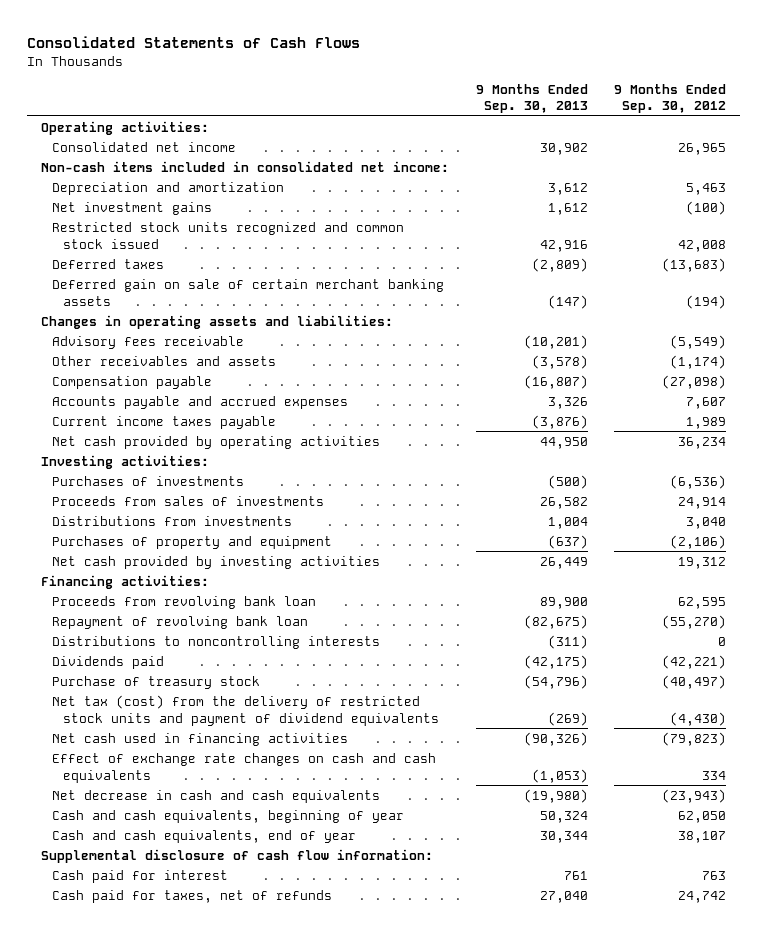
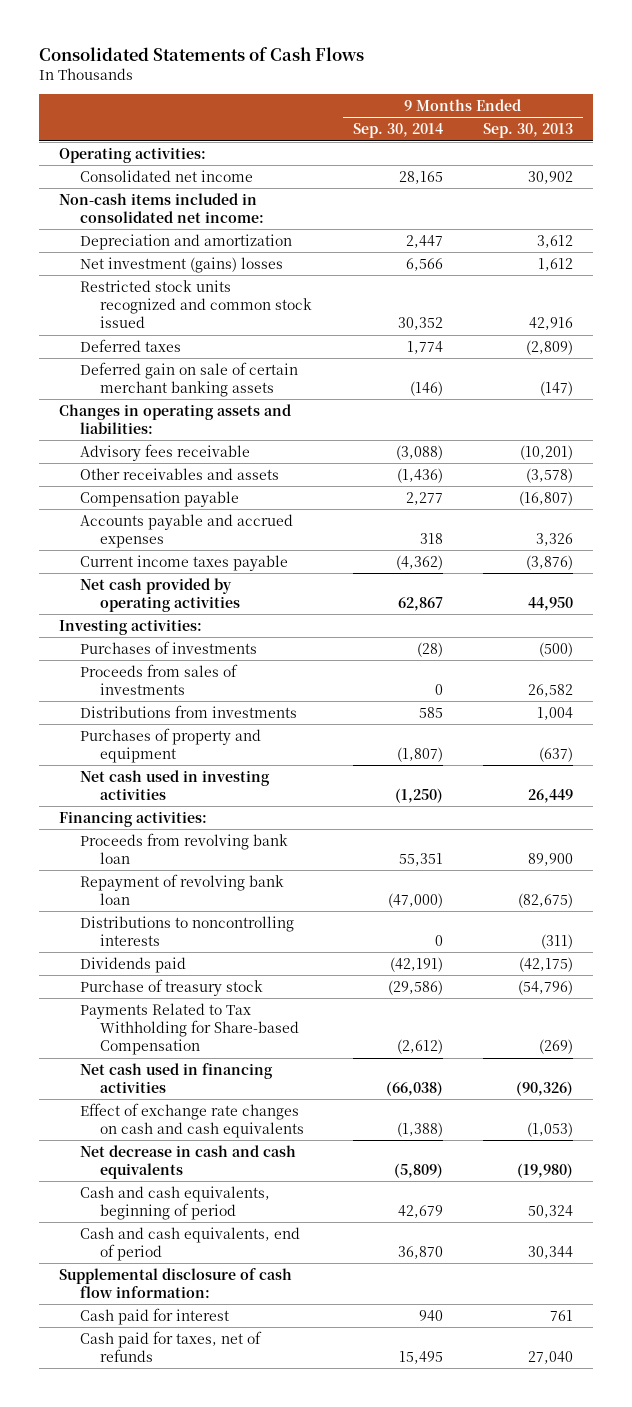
- | 9 Months Ended Sep. 30, 2013 | 9 Months Ended Sep. 30, 2012
+ | 9 Months Ended Sep. 30, 2014 | 9 Months Ended Sep. 30, 2013
- Net investment gains | 1,612 | (100)
+ Net investment (gains) losses | 6,566 | 1,612
- Net cash provided by investing activities | 26,449 | 19,312
+ Net cash used in investing activities | (1,250) | 26,449
- Net tax (cost) from the delivery of restricted stock units and payment of dividend equivalents | (269) | (4,430)
+ Payments Related to Tax Withholding for Share-based Compensation | (2,612) | (269)
- Cash and cash equivalents, beginning of year | 50,324 | 62,050
- Cash and cash equivalents, end of year | 30,344 | 38,107
+ Cash and cash equivalents, beginning of period | 42,679 | 50,324
+ Cash and cash equivalents, end of period | 36,870 | 30,344

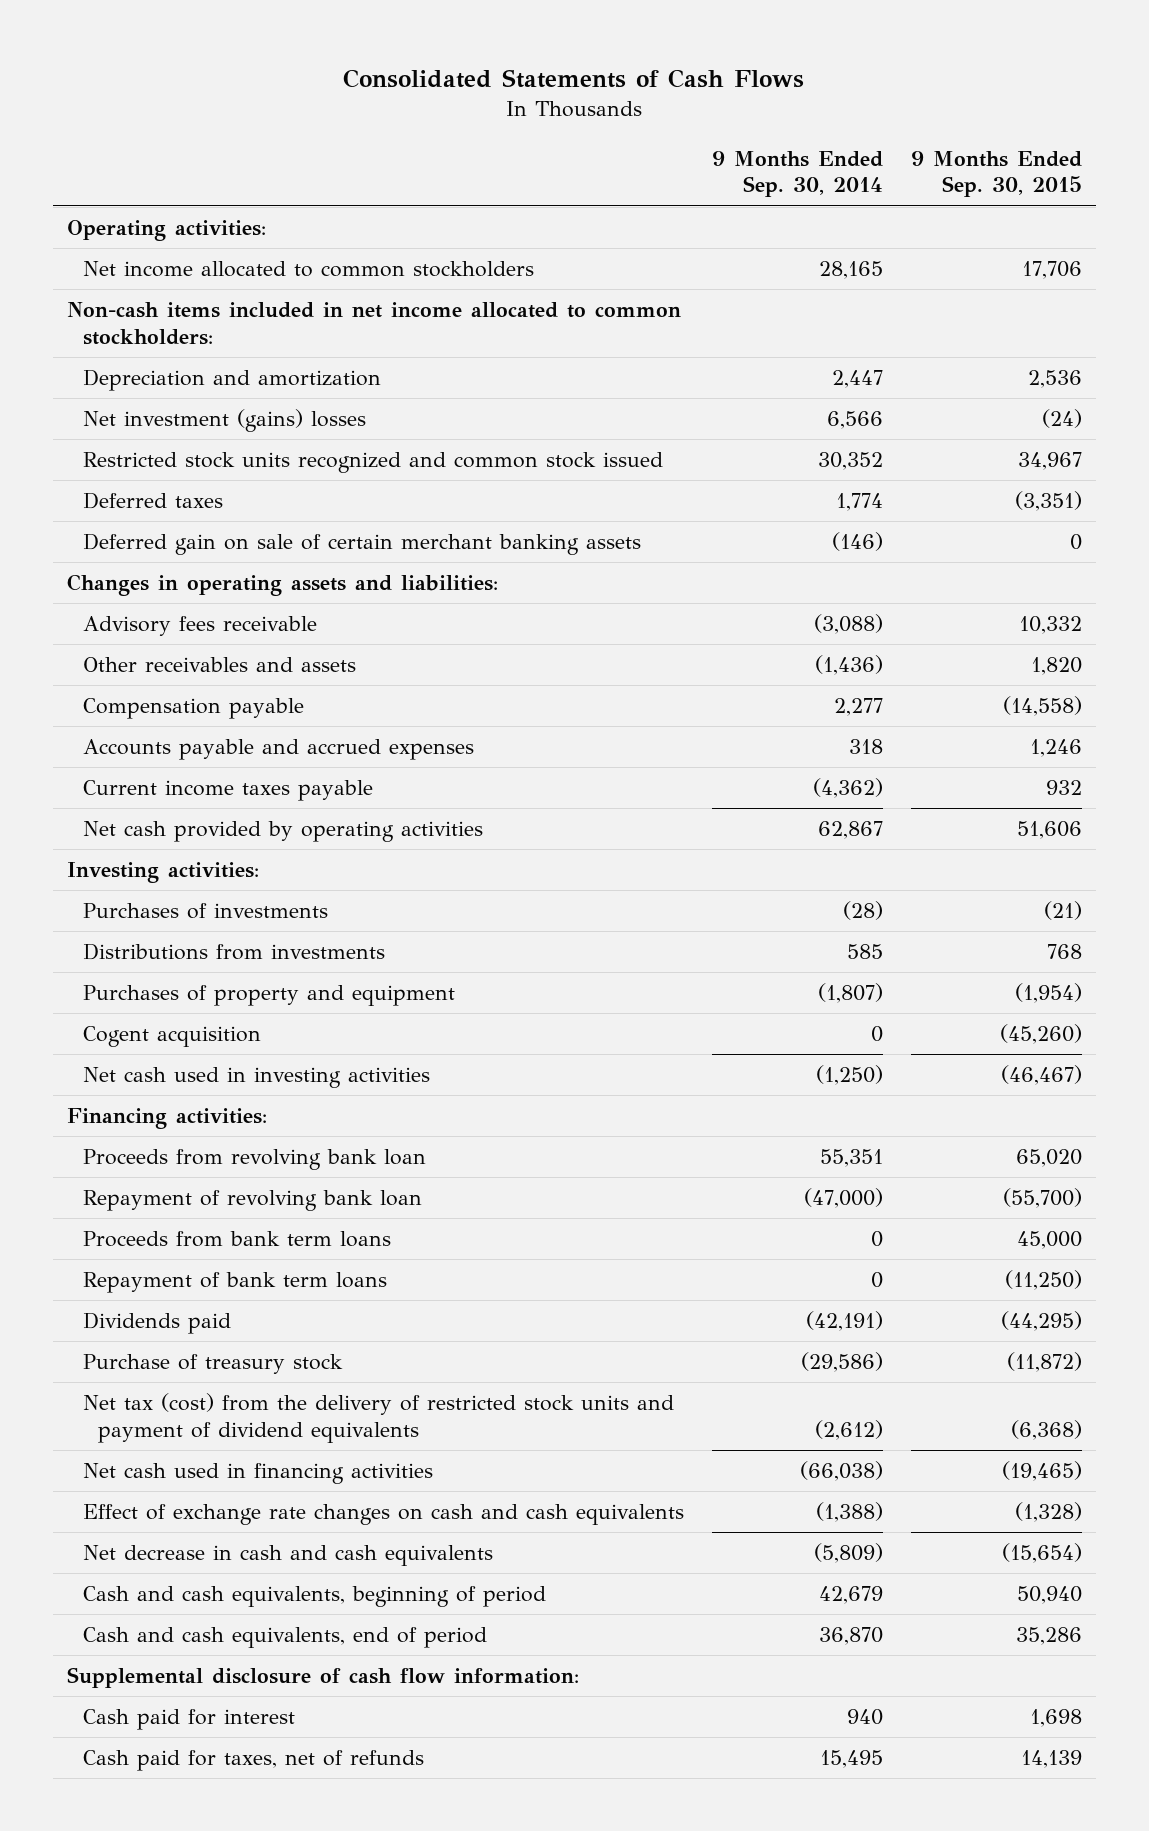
- | 9 Months Ended Sep. 30, 2014 | 9 Months Ended Sep. 30, 2013
+ | 9 Months Ended Sep. 30, 2014 | 9 Months Ended Sep. 30, 2015
- Consolidated net income | 28,165 | 30,902
- Non-cash items included in consolidated net income:
+ Net income allocated to common stockholders | 28,165 | 17,706
+ Non-cash items included in net income allocated to common stockholders:
- Proceeds from sales of investments | 0 | 26,582
+ Cogent acquisition | 0 | (45,260)
- Distributions to noncontrolling interests | 0 | (311)
+ Proceeds from bank term loans | 0 | 45,000
+ Repayment of bank term loans | 0 | (11,250)
- Payments Related to Tax Withholding for Share-based Compensation | (2,612) | (269)
+ Net tax (cost) from the delivery of restricted stock units and payment of dividend equivalents | (2,612) | (6,368)

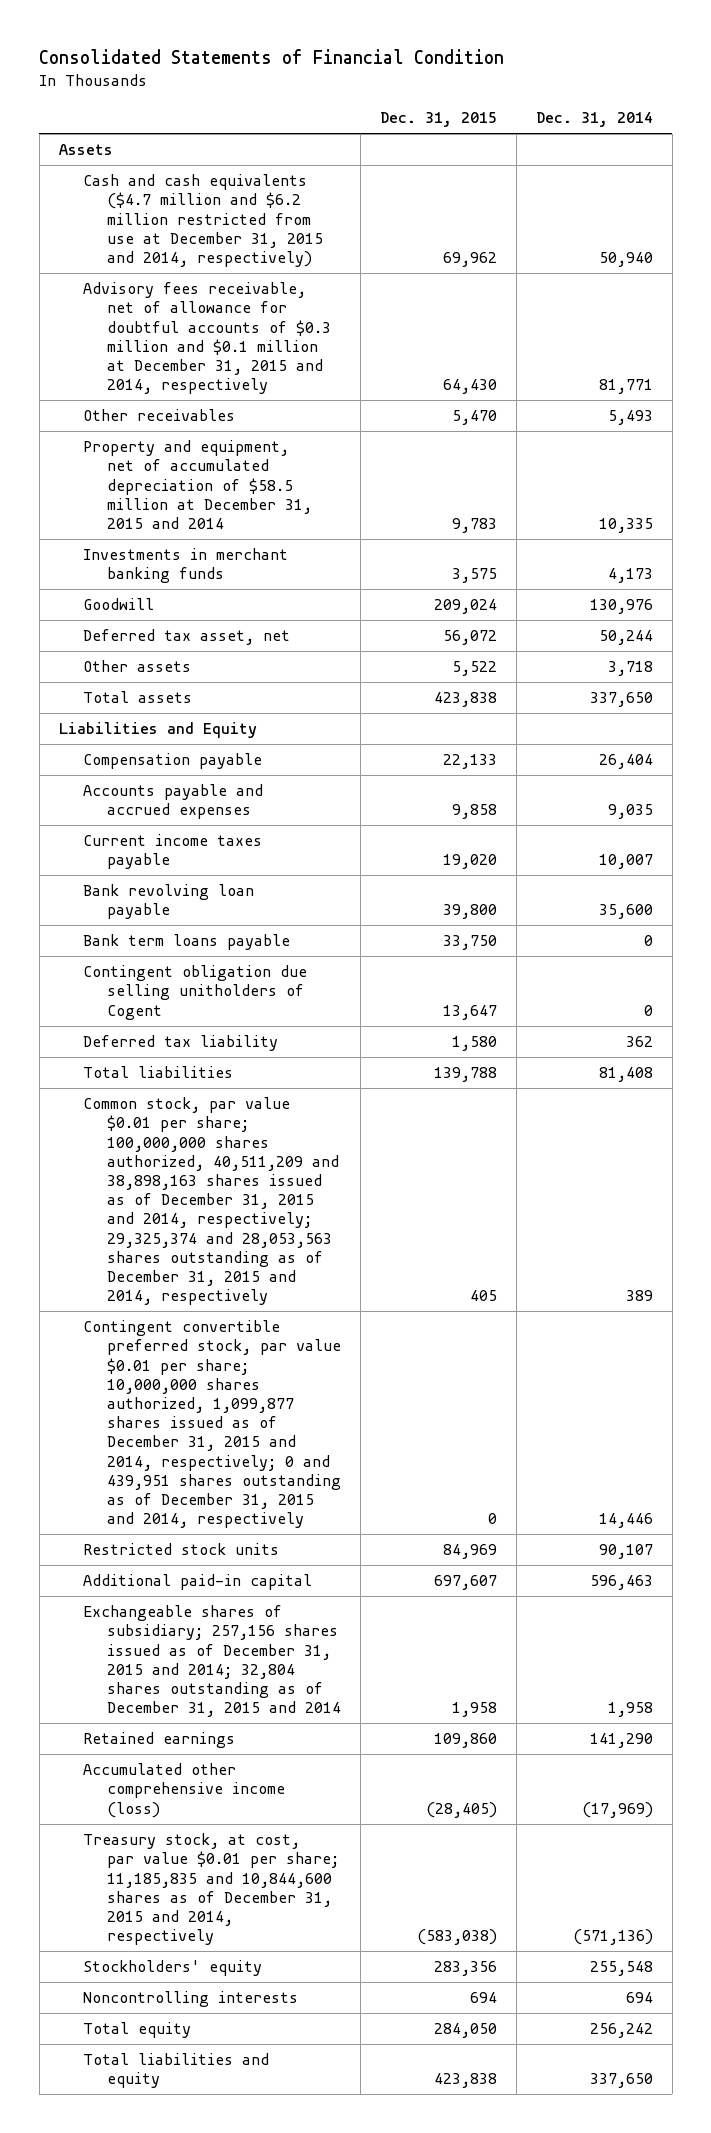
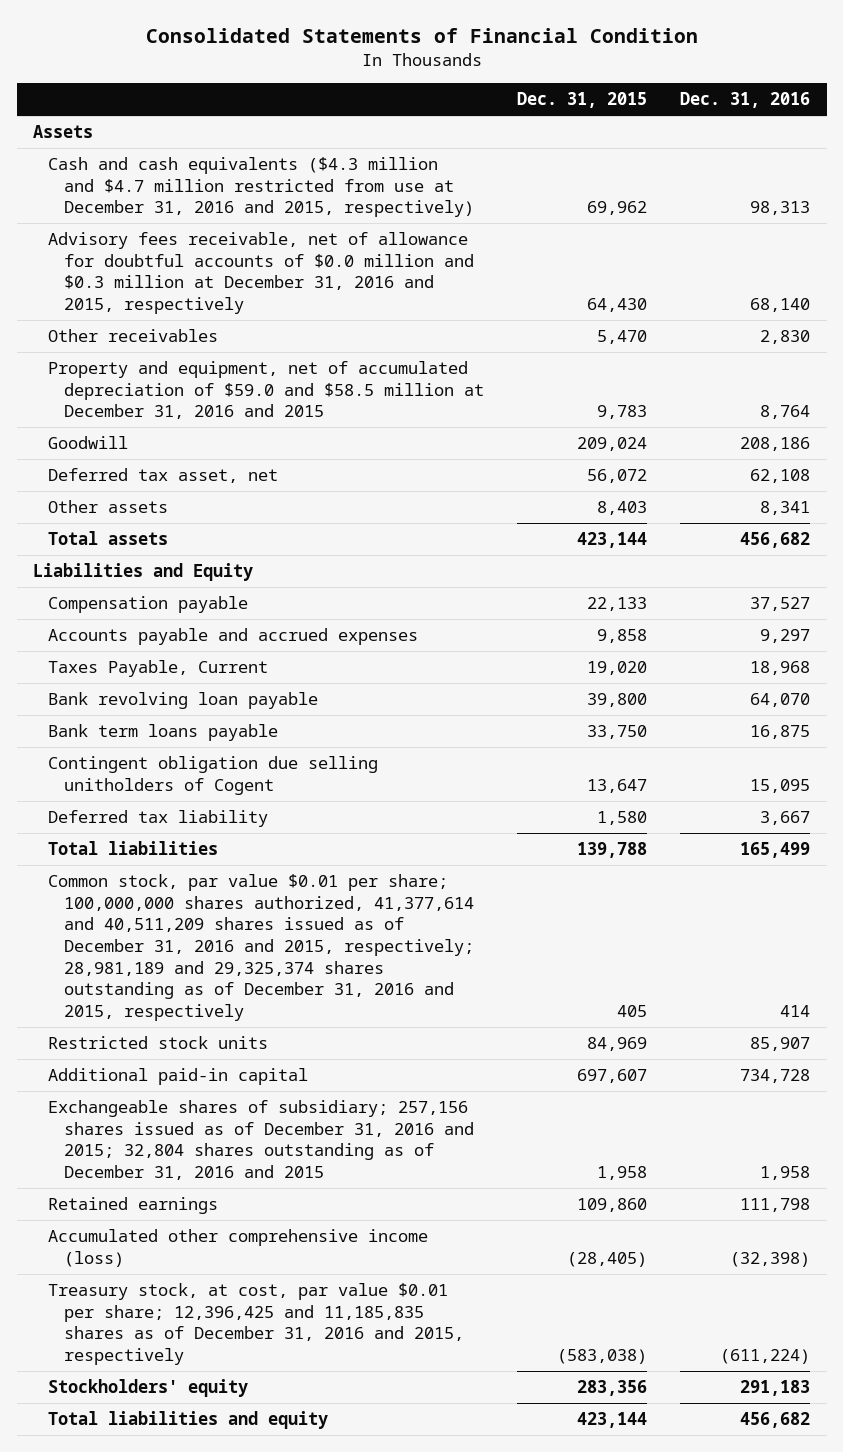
- | Dec. 31, 2015 | Dec. 31, 2014
+ | Dec. 31, 2015 | Dec. 31, 2016
- Cash and cash equivalents ($4.7 million and $6.2 million restricted from use at December 31, 2015 and 2014, respectively) | 69,962 | 50,940
- Advisory fees receivable, net of allowance for doubtful accounts of $0.3 million and $0.1 million at December 31, 2015 and 2014, respectively | 64,430 | 81,771
+ Cash and cash equivalents ($4.3 million and $4.7 million restricted from use at December 31, 2016 and 2015, respectively) | 69,962 | 98,313
+ Advisory fees receivable, net of allowance for doubtful accounts of $0.0 million and $0.3 million at December 31, 2016 and 2015, respectively | 64,430 | 68,140
- Property and equipment, net of accumulated depreciation of $58.5 million at December 31, 2015 and 2014 | 9,783 | 10,335
- Investments in merchant banking funds | 3,575 | 4,173
+ Property and equipment, net of accumulated depreciation of $59.0 and $58.5 million at December 31, 2016 and 2015 | 9,783 | 8,764
- Other assets | 5,522 | 3,718
- Total assets | 423,838 | 337,650
+ Other assets | 8,403 | 8,341
+ Total assets | 423,144 | 456,682
- Current income taxes payable | 19,020 | 10,007
+ Taxes Payable, Current | 19,020 | 18,968
- Common stock, par value $0.01 per share; 100,000,000 shares authorized, 40,511,209 and 38,898,163 shares issued as of December 31, 2015 and 2014, respectively; 29,325,374 and 28,053,563 shares outstanding as of December 31, 2015 and 2014, respectively | 405 | 389
- Contingent convertible preferred stock, par value $0.01 per share; 10,000,000 shares authorized, 1,099,877 shares issued as of December 31, 2015 and 2014, respectively; 0 and 439,951 shares outstanding as of December 31, 2015 and 2014, respectively | 0 | 14,446
+ Common stock, par value $0.01 per share; 100,000,000 shares authorized, 41,377,614 and 40,511,209 shares issued as of December 31, 2016 and 2015, respectively; 28,981,189 and 29,325,374 shares outstanding as of December 31, 2016 and 2015, respectively | 405 | 414
- Exchangeable shares of subsidiary; 257,156 shares issued as of December 31, 2015 and 2014; 32,804 shares outstanding as of December 31, 2015 and 2014 | 1,958 | 1,958
+ Exchangeable shares of subsidiary; 257,156 shares issued as of December 31, 2016 and 2015; 32,804 shares outstanding as of December 31, 2016 and 2015 | 1,958 | 1,958
- Treasury stock, at cost, par value $0.01 per share; 11,185,835 and 10,844,600 shares as of December 31, 2015 and 2014, respectively | (583,038) | (571,136)
+ Treasury stock, at cost, par value $0.01 per share; 12,396,425 and 11,185,835 shares as of December 31, 2016 and 2015, respectively | (583,038) | (611,224)
- Noncontrolling interests | 694 | 694
- Total equity | 284,050 | 256,242
- Total liabilities and equity | 423,838 | 337,650
+ Total liabilities and equity | 423,144 | 456,682

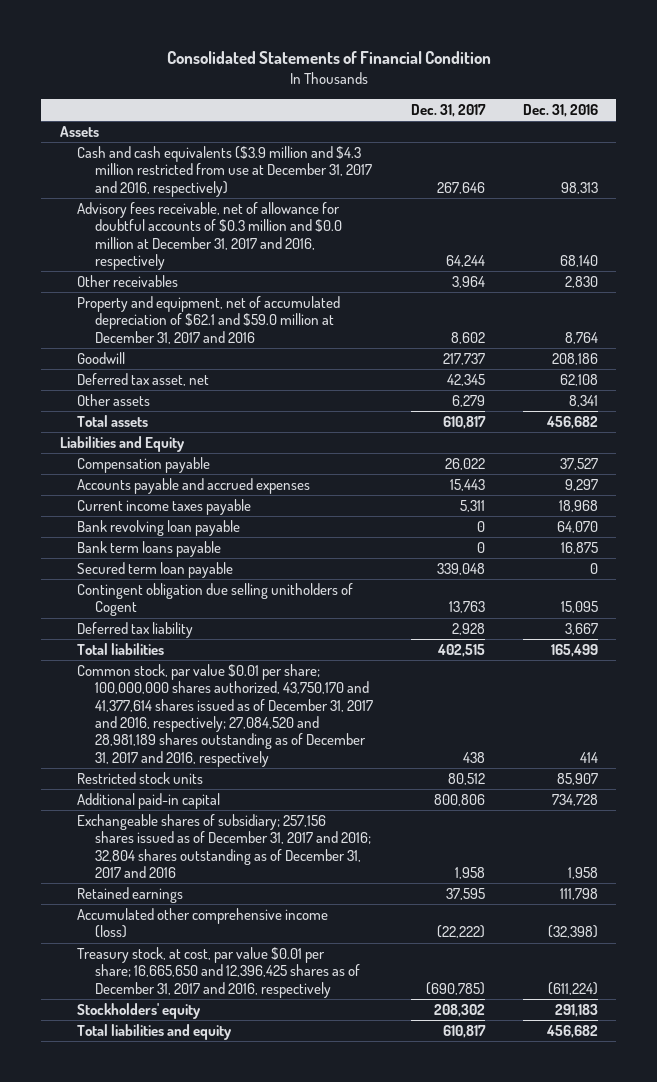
- | Dec. 31, 2015 | Dec. 31, 2016
+ | Dec. 31, 2017 | Dec. 31, 2016
- Cash and cash equivalents ($4.3 million and $4.7 million restricted from use at December 31, 2016 and 2015, respectively) | 69,962 | 98,313
- Advisory fees receivable, net of allowance for doubtful accounts of $0.0 million and $0.3 million at December 31, 2016 and 2015, respectively | 64,430 | 68,140
+ Cash and cash equivalents ($3.9 million and $4.3 million restricted from use at December 31, 2017 and 2016, respectively) | 267,646 | 98,313
+ Advisory fees receivable, net of allowance for doubtful accounts of $0.3 million and $0.0 million at December 31, 2017 and 2016, respectively | 64,244 | 68,140
- Property and equipment, net of accumulated depreciation of $59.0 and $58.5 million at December 31, 2016 and 2015 | 9,783 | 8,764
+ Property and equipment, net of accumulated depreciation of $62.1 and $59.0 million at December 31, 2017 and 2016 | 8,602 | 8,764
- Taxes Payable, Current | 19,020 | 18,968
+ Current income taxes payable | 5,311 | 18,968
+ Secured term loan payable | 339,048 | 0
- Common stock, par value $0.01 per share; 100,000,000 shares authorized, 41,377,614 and 40,511,209 shares issued as of December 31, 2016 and 2015, respectively; 28,981,189 and 29,325,374 shares outstanding as of December 31, 2016 and 2015, respectively | 405 | 414
+ Common stock, par value $0.01 per share; 100,000,000 shares authorized, 43,750,170 and 41,377,614 shares issued as of December 31, 2017 and 2016, respectively; 27,084,520 and 28,981,189 shares outstanding as of December 31, 2017 and 2016, respectively | 438 | 414
- Exchangeable shares of subsidiary; 257,156 shares issued as of December 31, 2016 and 2015; 32,804 shares outstanding as of December 31, 2016 and 2015 | 1,958 | 1,958
+ Exchangeable shares of subsidiary; 257,156 shares issued as of December 31, 2017 and 2016; 32,804 shares outstanding as of December 31, 2017 and 2016 | 1,958 | 1,958
- Treasury stock, at cost, par value $0.01 per share; 12,396,425 and 11,185,835 shares as of December 31, 2016 and 2015, respectively | (583,038) | (611,224)
+ Treasury stock, at cost, par value $0.01 per share; 16,665,650 and 12,396,425 shares as of December 31, 2017 and 2016, respectively | (690,785) | (611,224)

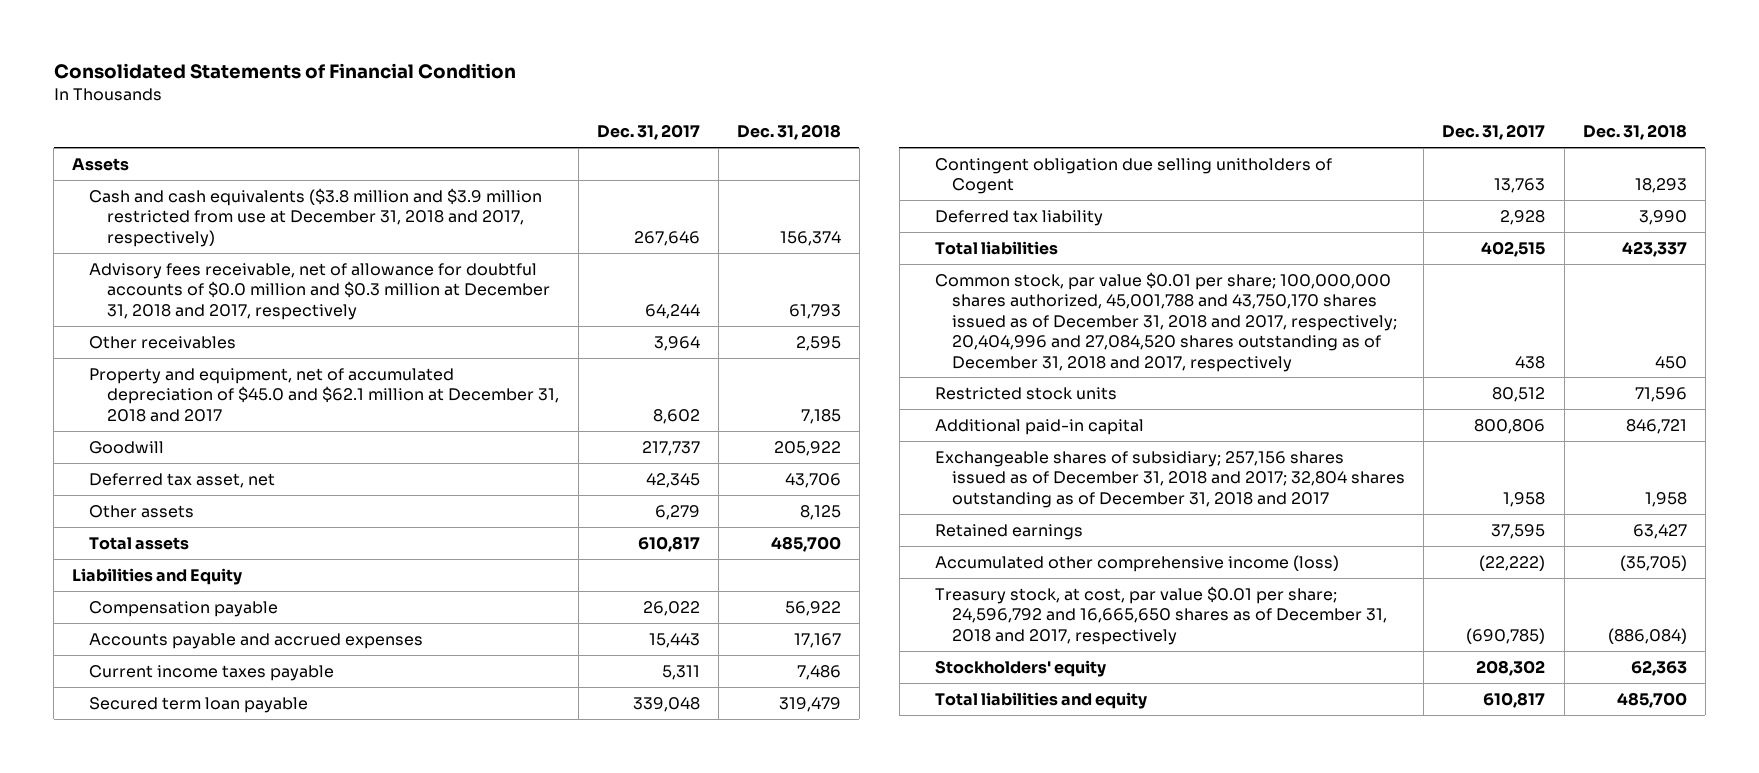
- | Dec. 31, 2017 | Dec. 31, 2016
+ | Dec. 31, 2017 | Dec. 31, 2018
- Cash and cash equivalents ($3.9 million and $4.3 million restricted from use at December 31, 2017 and 2016, respectively) | 267,646 | 98,313
- Advisory fees receivable, net of allowance for doubtful accounts of $0.3 million and $0.0 million at December 31, 2017 and 2016, respectively | 64,244 | 68,140
+ Cash and cash equivalents ($3.8 million and $3.9 million restricted from use at December 31, 2018 and 2017, respectively) | 267,646 | 156,374
+ Advisory fees receivable, net of allowance for doubtful accounts of $0.0 million and $0.3 million at December 31, 2018 and 2017, respectively | 64,244 | 61,793
- Property and equipment, net of accumulated depreciation of $62.1 and $59.0 million at December 31, 2017 and 2016 | 8,602 | 8,764
+ Property and equipment, net of accumulated depreciation of $45.0 and $62.1 million at December 31, 2018 and 2017 | 8,602 | 7,185
- Bank revolving loan payable | 0 | 64,070
- Bank term loans payable | 0 | 16,875
- Common stock, par value $0.01 per share; 100,000,000 shares authorized, 43,750,170 and 41,377,614 shares issued as of December 31, 2017 and 2016, respectively; 27,084,520 and 28,981,189 shares outstanding as of December 31, 2017 and 2016, respectively | 438 | 414
+ Common stock, par value $0.01 per share; 100,000,000 shares authorized, 45,001,788 and 43,750,170 shares issued as of December 31, 2018 and 2017, respectively; 20,404,996 and 27,084,520 shares outstanding as of December 31, 2018 and 2017, respectively | 438 | 450
- Exchangeable shares of subsidiary; 257,156 shares issued as of December 31, 2017 and 2016; 32,804 shares outstanding as of December 31, 2017 and 2016 | 1,958 | 1,958
+ Exchangeable shares of subsidiary; 257,156 shares issued as of December 31, 2018 and 2017; 32,804 shares outstanding as of December 31, 2018 and 2017 | 1,958 | 1,958
- Treasury stock, at cost, par value $0.01 per share; 16,665,650 and 12,396,425 shares as of December 31, 2017 and 2016, respectively | (690,785) | (611,224)
+ Treasury stock, at cost, par value $0.01 per share; 24,596,792 and 16,665,650 shares as of December 31, 2018 and 2017, respectively | (690,785) | (886,084)

